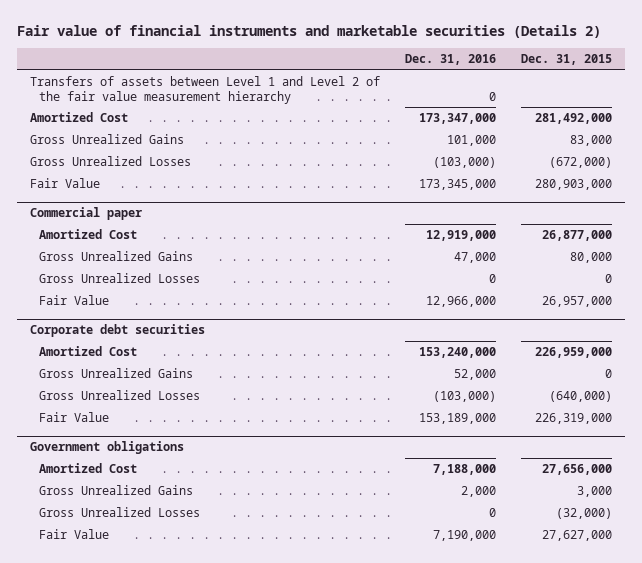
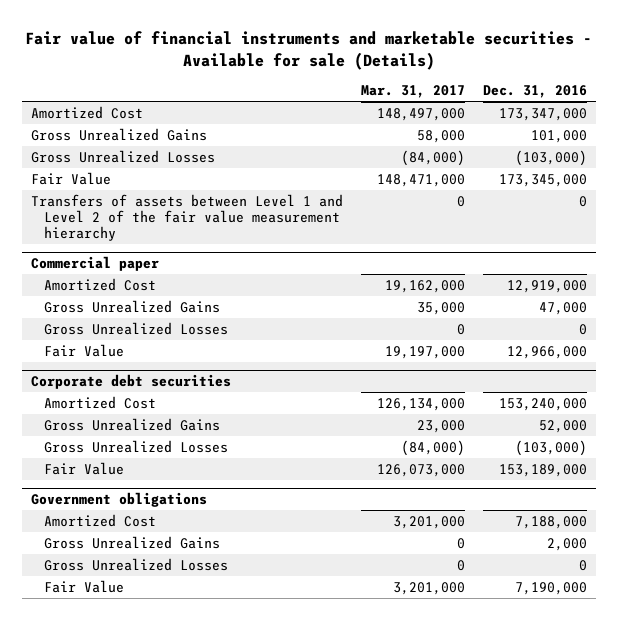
- Fair value of financial instruments and marketable securities (Details 2)
+ Fair value of financial instruments and marketable securities - Available for sale (Details)
- | Dec. 31, 2016 | Dec. 31, 2015
+ | Mar. 31, 2017 | Dec. 31, 2016
moved down: Transfers of assets between Level 1 and Level 2 of the fair value measurement hierarchy | 0 | 0

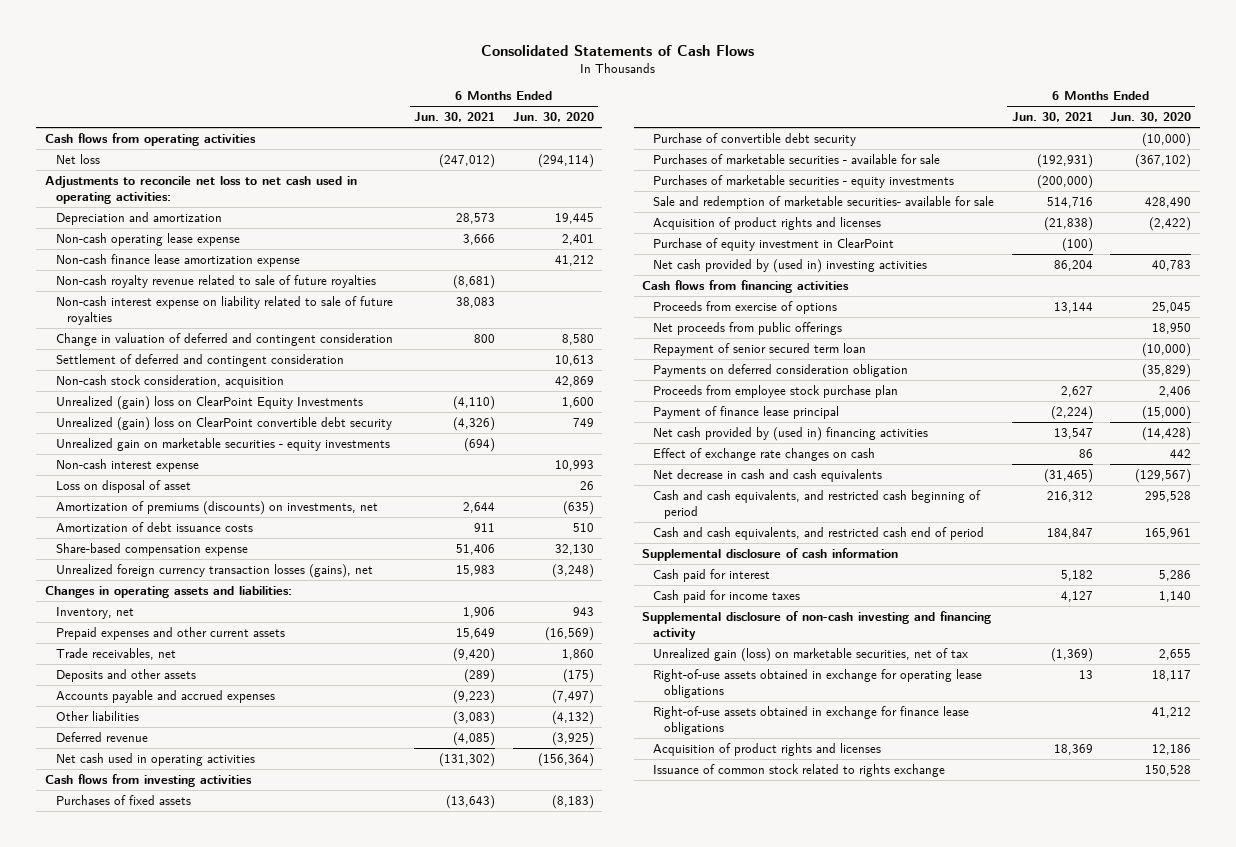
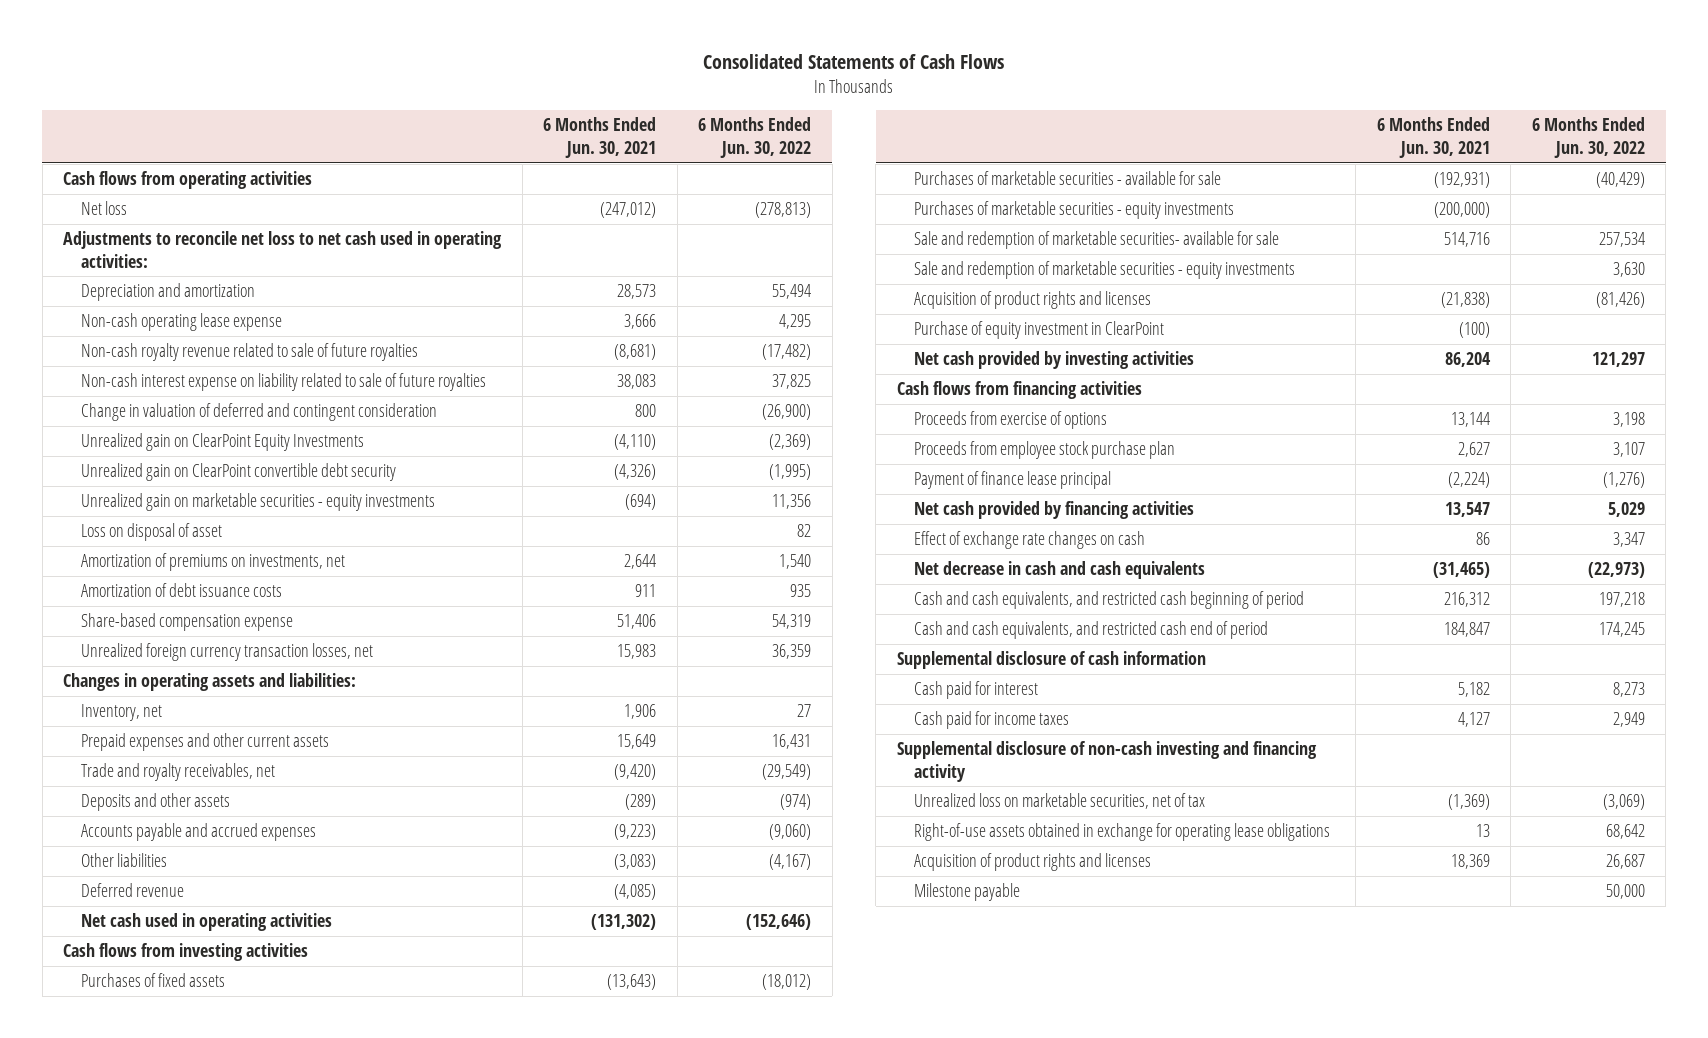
- | 6 Months Ended Jun. 30, 2021 | 6 Months Ended Jun. 30, 2020
+ | 6 Months Ended Jun. 30, 2021 | 6 Months Ended Jun. 30, 2022
- Non-cash finance lease amortization expense | | 41,212
- Settlement of deferred and contingent consideration | | 10,613
- Non-cash stock consideration, acquisition | | 42,869
- Unrealized (gain) loss on ClearPoint Equity Investments | (4,110) | 1,600
- Unrealized (gain) loss on ClearPoint convertible debt security | (4,326) | 749
+ Unrealized gain on ClearPoint Equity Investments | (4,110) | (2,369)
+ Unrealized gain on ClearPoint convertible debt security | (4,326) | (1,995)
- Non-cash interest expense | | 10,993
- Amortization of premiums (discounts) on investments, net | 2,644 | (635)
+ Amortization of premiums on investments, net | 2,644 | 1,540
- Unrealized foreign currency transaction losses (gains), net | 15,983 | (3,248)
+ Unrealized foreign currency transaction losses, net | 15,983 | 36,359
- Trade receivables, net | (9,420) | 1,860
+ Trade and royalty receivables, net | (9,420) | (29,549)
- Purchase of convertible debt security | | (10,000)
+ Sale and redemption of marketable securities - equity investments | | 3,630
- Net cash provided by (used in) investing activities | 86,204 | 40,783
+ Net cash provided by investing activities | 86,204 | 121,297
- Net proceeds from public offerings | | 18,950
- Repayment of senior secured term loan | | (10,000)
- Payments on deferred consideration obligation | | (35,829)
- Net cash provided by (used in) financing activities | 13,547 | (14,428)
+ Net cash provided by financing activities | 13,547 | 5,029
- Unrealized gain (loss) on marketable securities, net of tax | (1,369) | 2,655
+ Unrealized loss on marketable securities, net of tax | (1,369) | (3,069)
- Right-of-use assets obtained in exchange for finance lease obligations | | 41,212
- Issuance of common stock related to rights exchange | | 150,528
+ Milestone payable | | 50,000

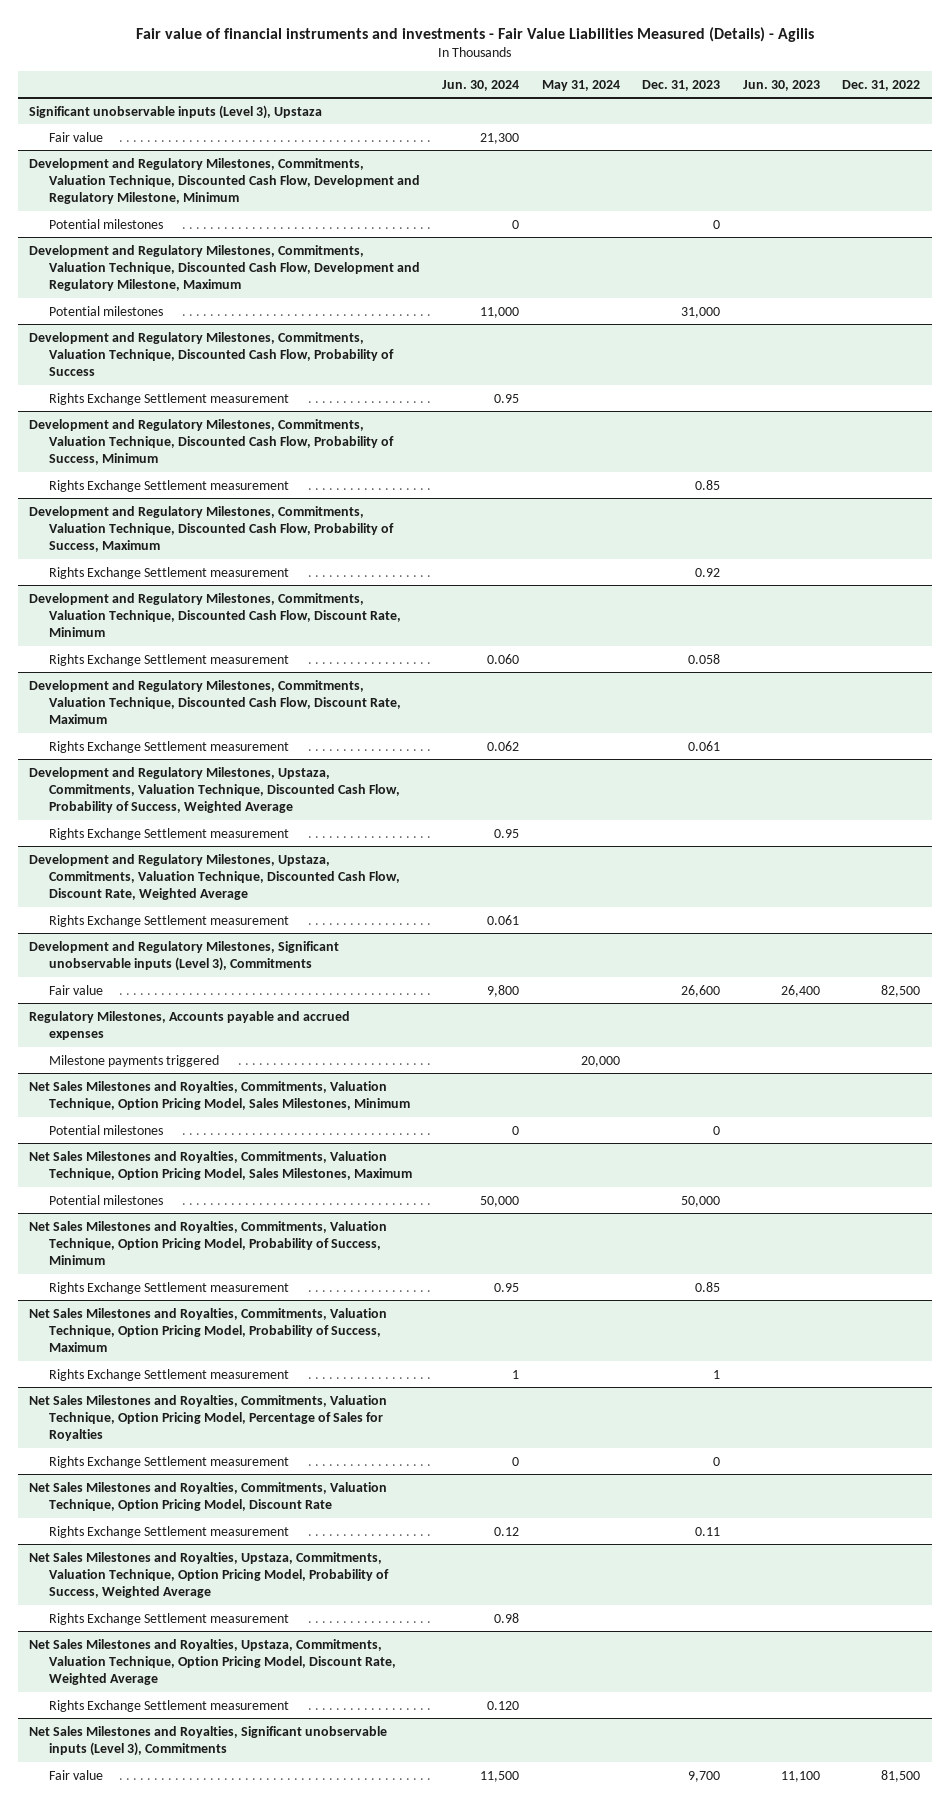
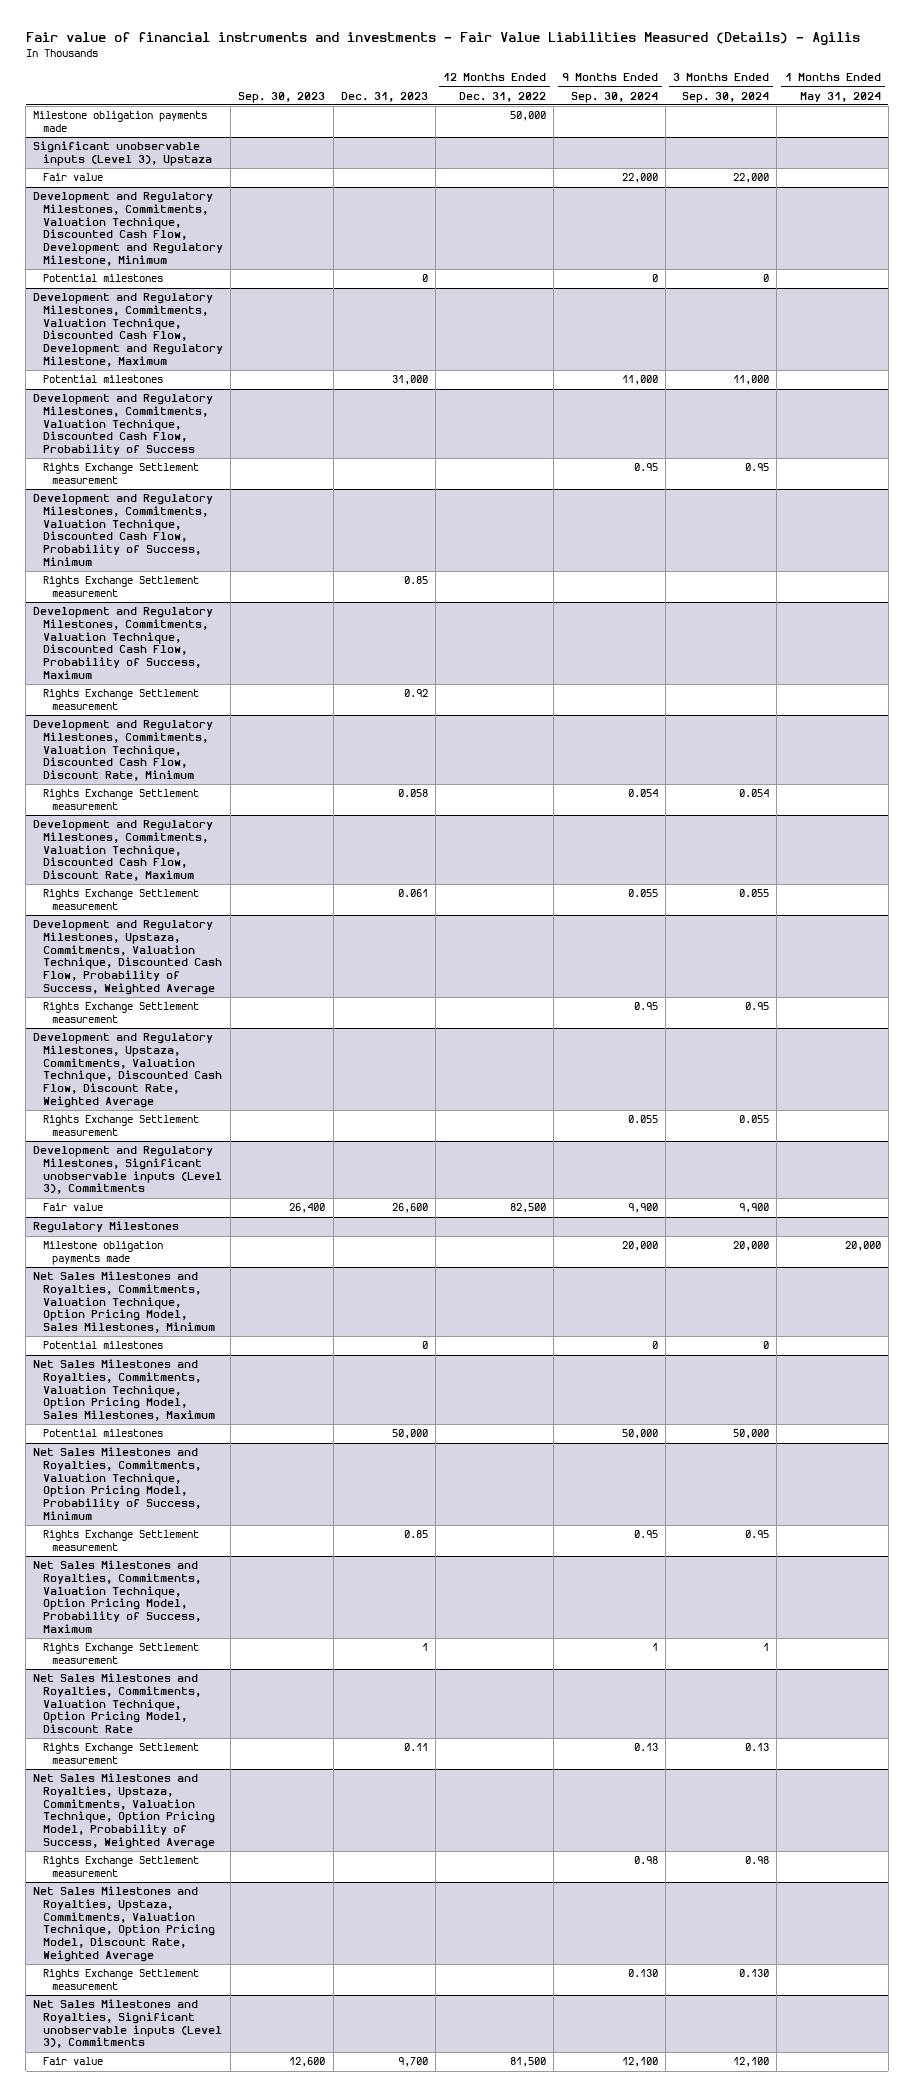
- | Jun. 30, 2024 | May 31, 2024 | Dec. 31, 2023 | Jun. 30, 2023 | Dec. 31, 2022
+ | Sep. 30, 2023 | Dec. 31, 2023 | 12 Months Ended Dec. 31, 2022 | 9 Months Ended Sep. 30, 2024 | 3 Months Ended Sep. 30, 2024 | 1 Months Ended May 31, 2024
+ Milestone obligation payments made | | | 50,000 | | |
- Regulatory Milestones, Accounts payable and accrued expenses
- Milestone payments triggered | | 20,000 | | |
+ Regulatory Milestones
+ Milestone obligation payments made | | | | 20,000 | 20,000 | 20,000
- Net Sales Milestones and Royalties, Commitments, Valuation Technique, Option Pricing Model, Percentage of Sales for Royalties
- Rights Exchange Settlement measurement | 0 | | 0 | |

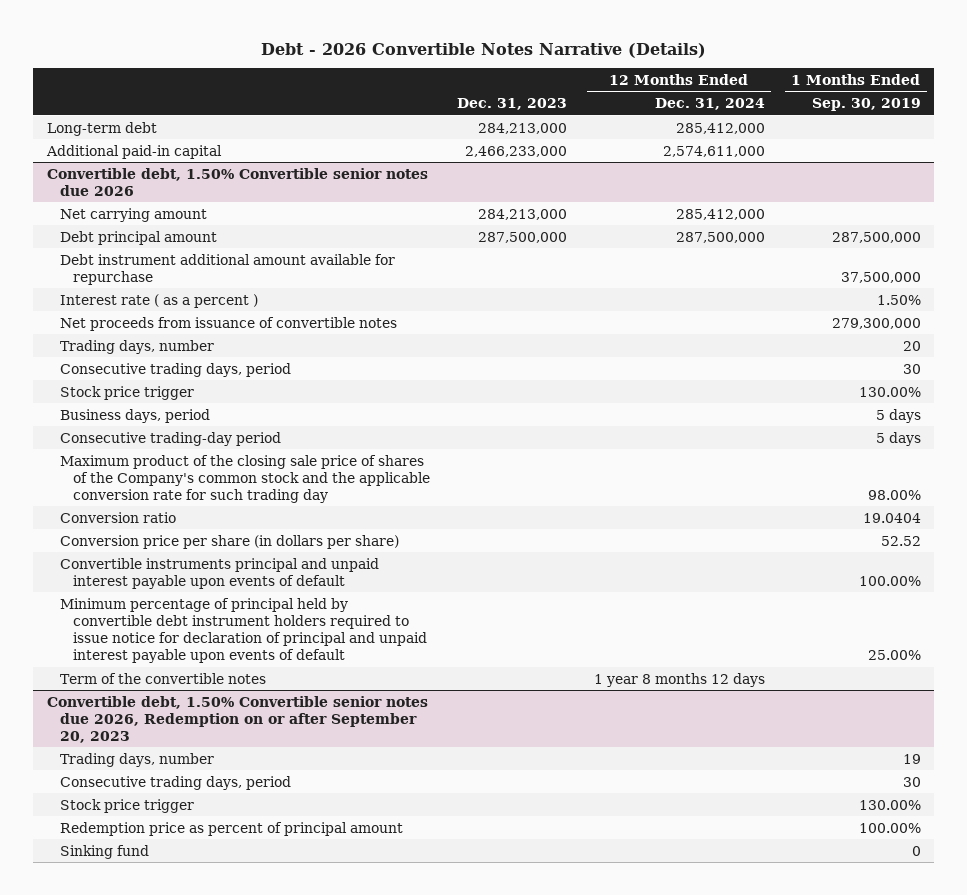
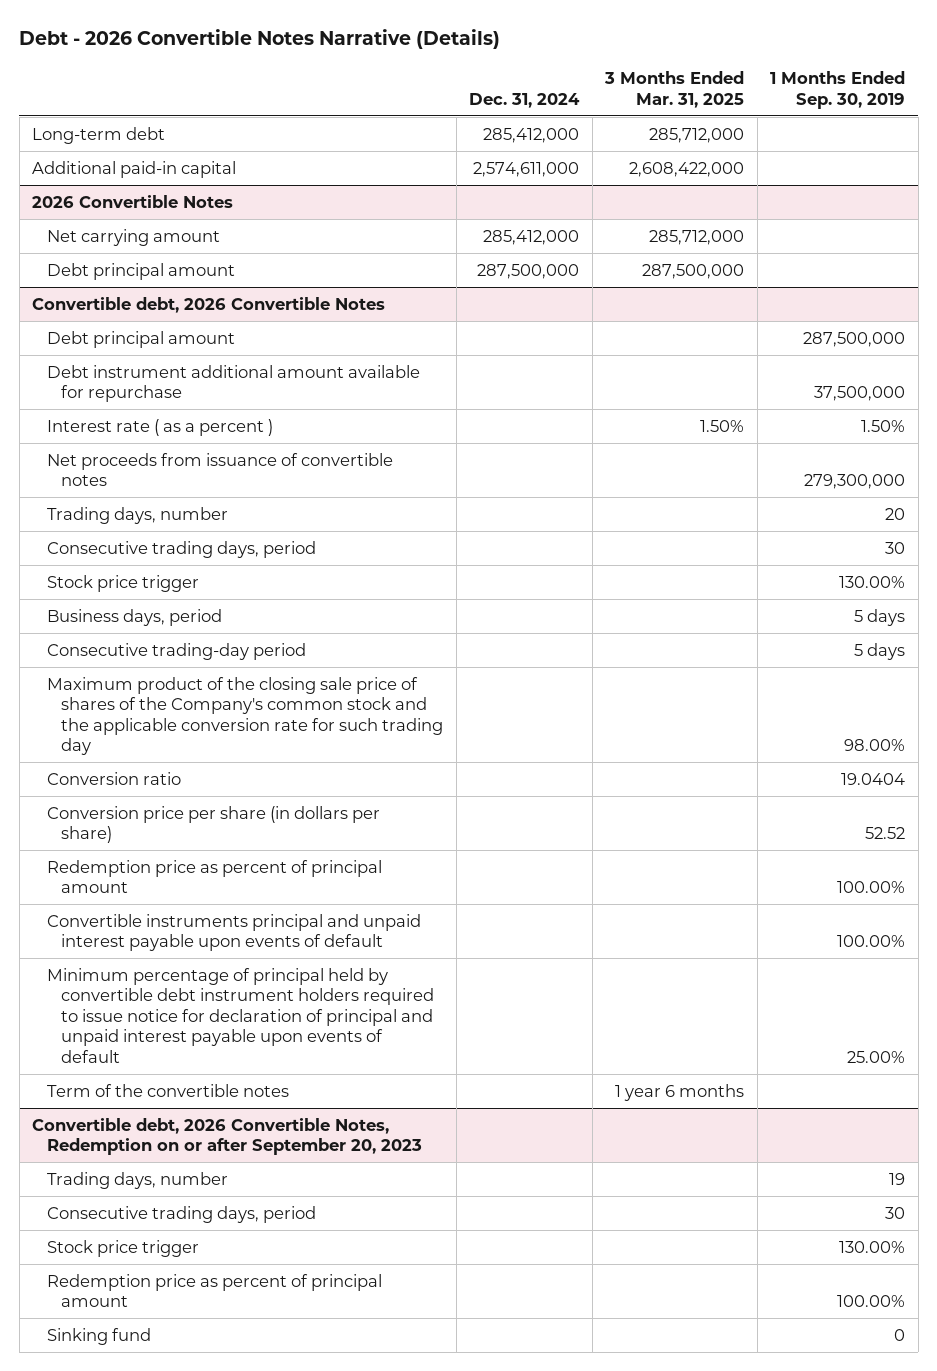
- | Dec. 31, 2023 | 12 Months Ended Dec. 31, 2024 | 1 Months Ended Sep. 30, 2019
+ | Dec. 31, 2024 | 3 Months Ended Mar. 31, 2025 | 1 Months Ended Sep. 30, 2019
- Convertible debt, 1.50% Convertible senior notes due 2026
+ 2026 Convertible Notes
+ Debt principal amount | 287,500,000 | 287,500,000 |
+ Convertible debt, 2026 Convertible Notes
+ Redemption price as percent of principal amount | | | 100.00%
- Convertible debt, 1.50% Convertible senior notes due 2026, Redemption on or after September 20, 2023
+ Convertible debt, 2026 Convertible Notes, Redemption on or after September 20, 2023

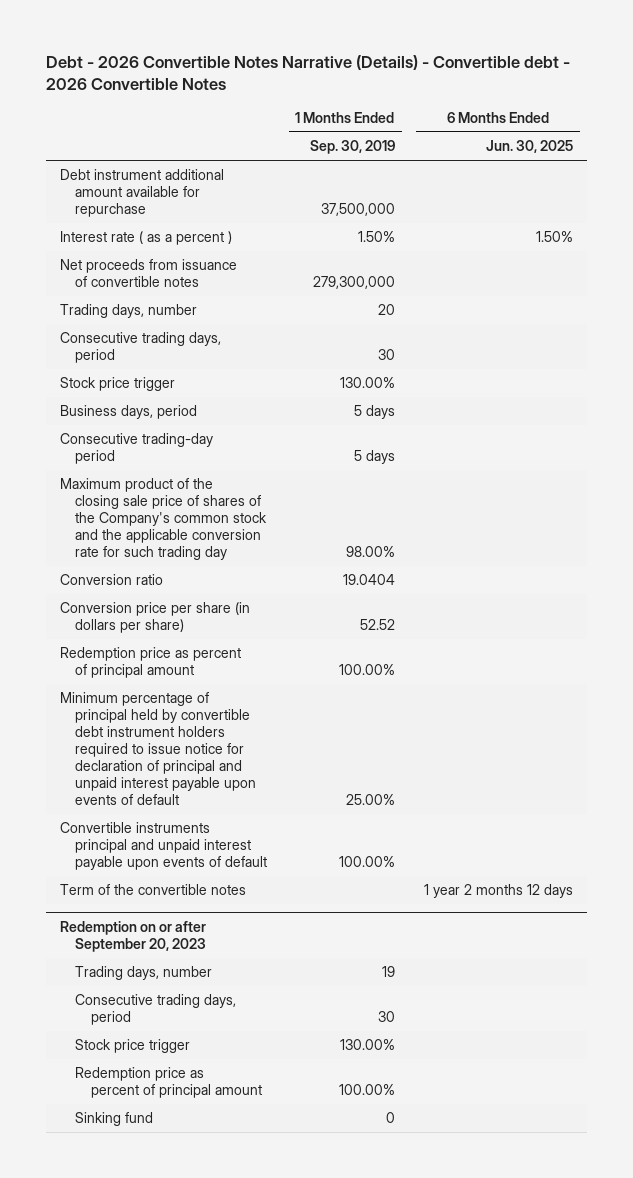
- Debt - 2026 Convertible Notes Narrative (Details)
+ Debt - 2026 Convertible Notes Narrative (Details) - Convertible debt - 2026 Convertible Notes
- | Dec. 31, 2024 | 3 Months Ended Mar. 31, 2025 | 1 Months Ended Sep. 30, 2019
+ | 1 Months Ended Sep. 30, 2019 | 6 Months Ended Jun. 30, 2025
- Long-term debt | 285,412,000 | 285,712,000 |
- Additional paid-in capital | 2,574,611,000 | 2,608,422,000 |
- 2026 Convertible Notes
- Net carrying amount | 285,412,000 | 285,712,000 |
- Debt principal amount | 287,500,000 | 287,500,000 |
- Convertible debt, 2026 Convertible Notes
- Debt principal amount | | | 287,500,000
- Convertible instruments principal and unpaid interest payable upon events of default | | | 100.00%
+ Convertible instruments principal and unpaid interest payable upon events of default | 100.00% |
- Convertible debt, 2026 Convertible Notes, Redemption on or after September 20, 2023
+ Redemption on or after September 20, 2023

